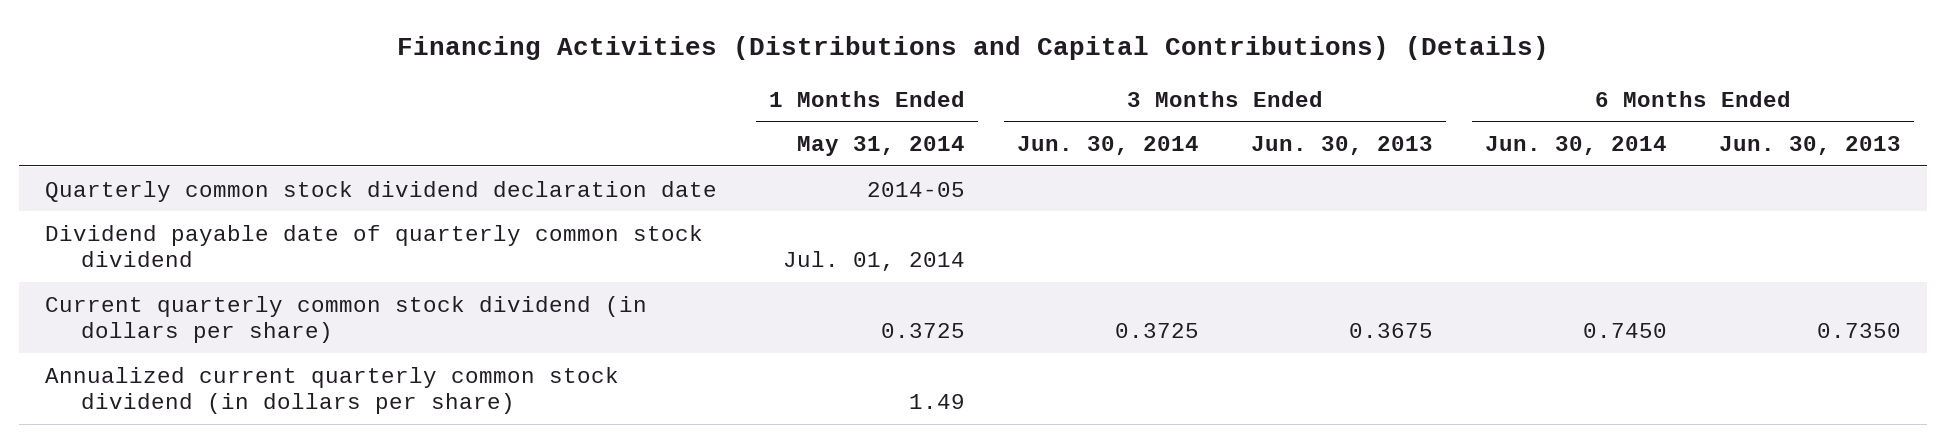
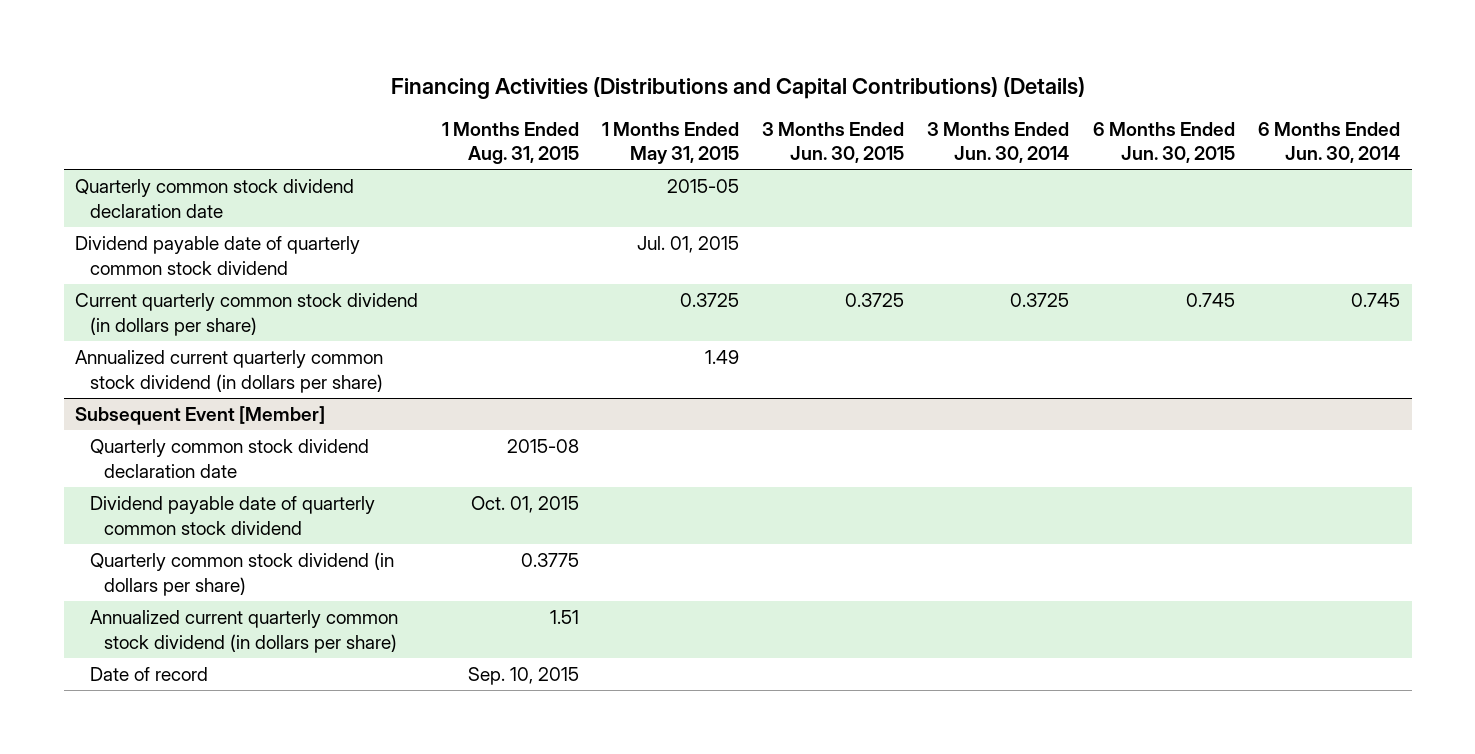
- | 1 Months Ended May 31, 2014 | 3 Months Ended Jun. 30, 2014 | 3 Months Ended Jun. 30, 2013 | 6 Months Ended Jun. 30, 2014 | 6 Months Ended Jun. 30, 2013
+ | 1 Months Ended Aug. 31, 2015 | 1 Months Ended May 31, 2015 | 3 Months Ended Jun. 30, 2015 | 3 Months Ended Jun. 30, 2014 | 6 Months Ended Jun. 30, 2015 | 6 Months Ended Jun. 30, 2014
- Current quarterly common stock dividend (in dollars per share) | 0.3725 | 0.3725 | 0.3675 | 0.7450 | 0.7350
+ Current quarterly common stock dividend (in dollars per share) | | 0.3725 | 0.3725 | 0.3725 | 0.745 | 0.745
+ Subsequent Event [Member]
+ Quarterly common stock dividend declaration date | 2015-08 | | | | |
+ Dividend payable date of quarterly common stock dividend | Oct. 01, 2015 | | | | |
+ Quarterly common stock dividend (in dollars per share) | 0.3775 | | | | |
+ Annualized current quarterly common stock dividend (in dollars per share) | 1.51 | | | | |
+ Date of record | Sep. 10, 2015 | | | | |

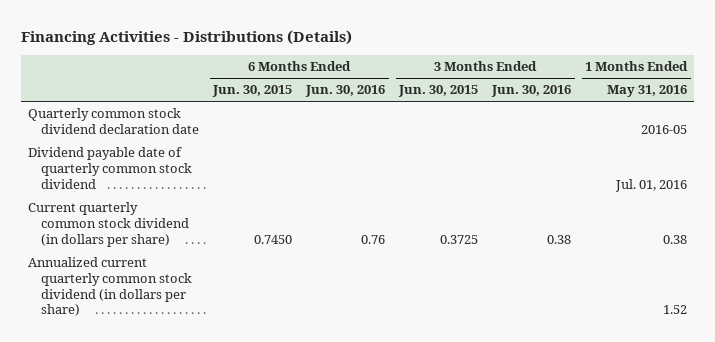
- Financing Activities (Distributions and Capital Contributions) (Details)
+ Financing Activities - Distributions (Details)
- | 1 Months Ended Aug. 31, 2015 | 1 Months Ended May 31, 2015 | 3 Months Ended Jun. 30, 2015 | 3 Months Ended Jun. 30, 2014 | 6 Months Ended Jun. 30, 2015 | 6 Months Ended Jun. 30, 2014
+ | 6 Months Ended Jun. 30, 2015 | 6 Months Ended Jun. 30, 2016 | 3 Months Ended Jun. 30, 2015 | 3 Months Ended Jun. 30, 2016 | 1 Months Ended May 31, 2016
- Current quarterly common stock dividend (in dollars per share) | | 0.3725 | 0.3725 | 0.3725 | 0.745 | 0.745
+ Current quarterly common stock dividend (in dollars per share) | 0.7450 | 0.76 | 0.3725 | 0.38 | 0.38
- Subsequent Event [Member]
- Quarterly common stock dividend declaration date | 2015-08 | | | | |
- Dividend payable date of quarterly common stock dividend | Oct. 01, 2015 | | | | |
- Quarterly common stock dividend (in dollars per share) | 0.3775 | | | | |
- Annualized current quarterly common stock dividend (in dollars per share) | 1.51 | | | | |
- Date of record | Sep. 10, 2015 | | | | |

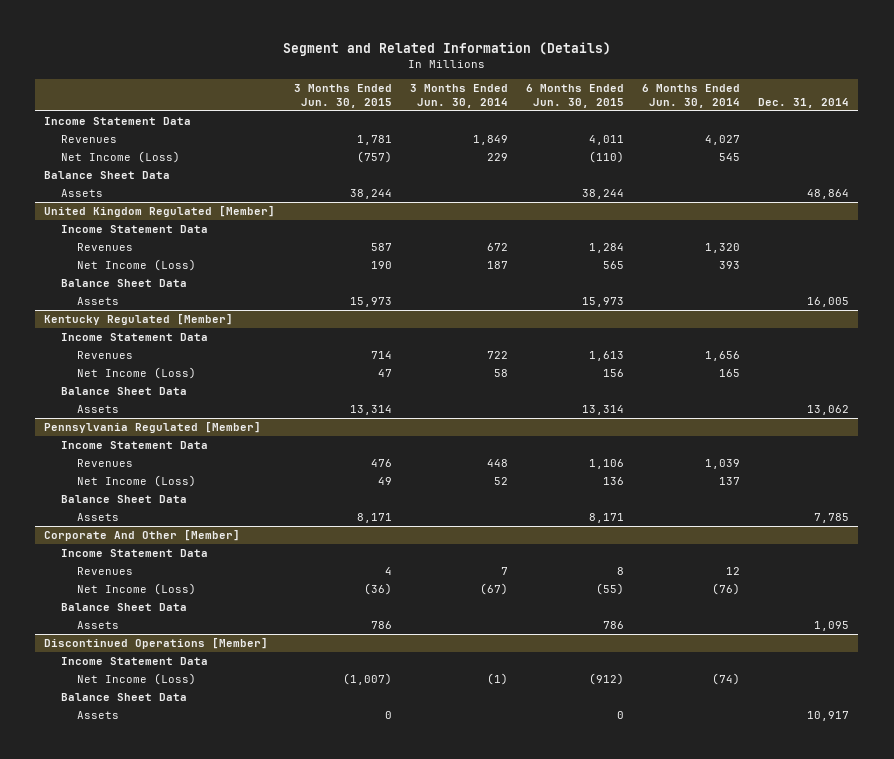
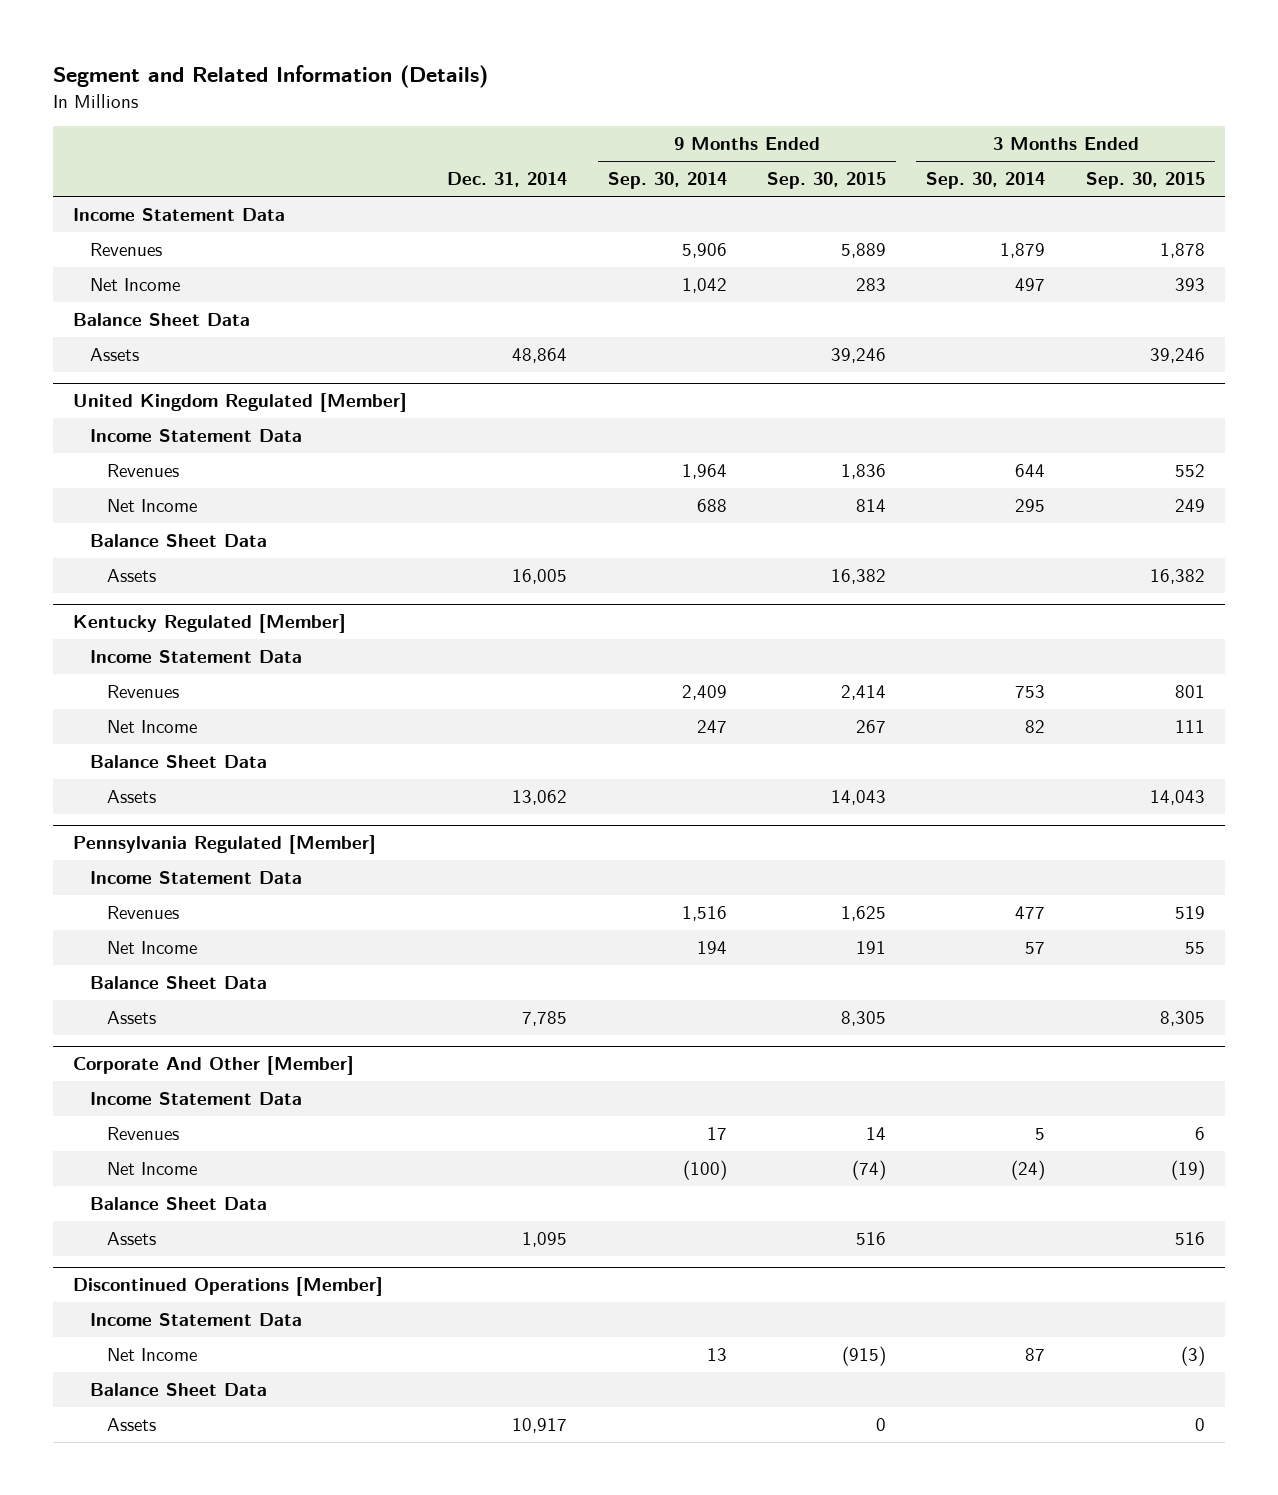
- | 3 Months Ended Jun. 30, 2015 | 3 Months Ended Jun. 30, 2014 | 6 Months Ended Jun. 30, 2015 | 6 Months Ended Jun. 30, 2014 | Dec. 31, 2014
+ | Dec. 31, 2014 | 9 Months Ended Sep. 30, 2014 | 9 Months Ended Sep. 30, 2015 | 3 Months Ended Sep. 30, 2014 | 3 Months Ended Sep. 30, 2015
- Net Income (Loss) | (757) | 229 | (110) | 545 |
+ Net Income | | 1,042 | 283 | 497 | 393
@ United Kingdom Regulated [Member]
- Net Income (Loss) | 190 | 187 | 565 | 393 |
+ Net Income | | 688 | 814 | 295 | 249
@ Kentucky Regulated [Member]
- Net Income (Loss) | 47 | 58 | 156 | 165 |
+ Net Income | | 247 | 267 | 82 | 111
@ Pennsylvania Regulated [Member]
- Net Income (Loss) | 49 | 52 | 136 | 137 |
+ Net Income | | 194 | 191 | 57 | 55
@ Corporate And Other [Member]
- Net Income (Loss) | (36) | (67) | (55) | (76) |
+ Net Income | | (100) | (74) | (24) | (19)
@ Discontinued Operations [Member]
- Net Income (Loss) | (1,007) | (1) | (912) | (74) |
+ Net Income | | 13 | (915) | 87 | (3)

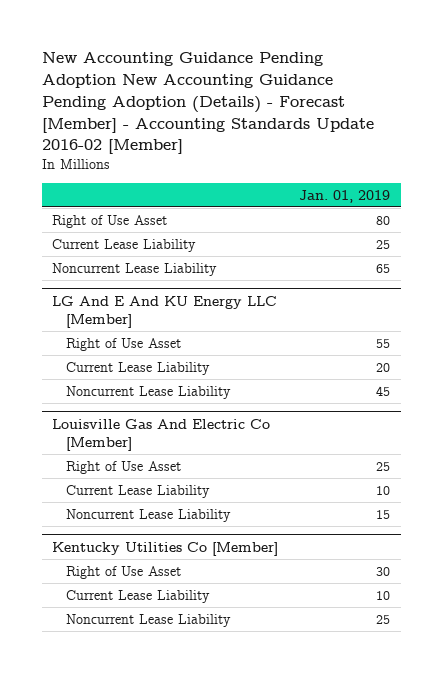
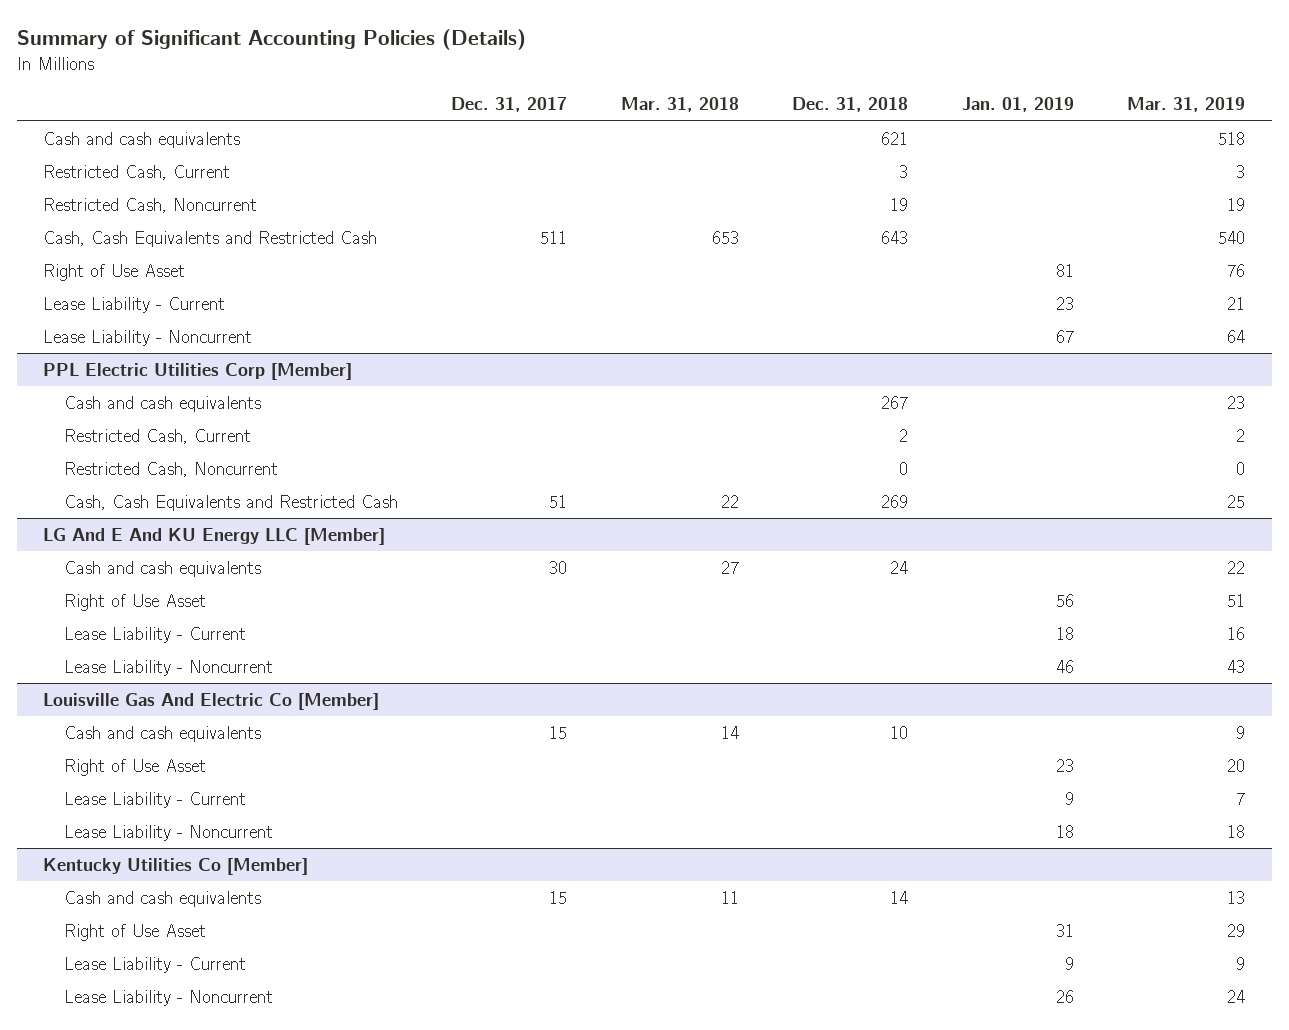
- New Accounting Guidance Pending Adoption New Accounting Guidance Pending Adoption (Details) - Forecast [Member] - Accounting Standards Update 2016-02 [Member]
+ Summary of Significant Accounting Policies (Details)
- | Jan. 01, 2019
+ | Dec. 31, 2017 | Mar. 31, 2018 | Dec. 31, 2018 | Jan. 01, 2019 | Mar. 31, 2019
- Right of Use Asset | 80
- Current Lease Liability | 25
- Noncurrent Lease Liability | 65
+ Cash and cash equivalents | | | 621 | | 518
+ Restricted Cash, Current | | | 3 | | 3
+ Restricted Cash, Noncurrent | | | 19 | | 19
+ Cash, Cash Equivalents and Restricted Cash | 511 | 653 | 643 | | 540
+ Right of Use Asset | | | | 81 | 76
+ Lease Liability - Current | | | | 23 | 21
+ Lease Liability - Noncurrent | | | | 67 | 64
+ PPL Electric Utilities Corp [Member]
+ Cash and cash equivalents | | | 267 | | 23
+ Restricted Cash, Current | | | 2 | | 2
+ Restricted Cash, Noncurrent | | | 0 | | 0
+ Cash, Cash Equivalents and Restricted Cash | 51 | 22 | 269 | | 25
@ LG And E And KU Energy LLC [Member]
- Right of Use Asset | 55
- Current Lease Liability | 20
- Noncurrent Lease Liability | 45
+ Cash and cash equivalents | 30 | 27 | 24 | | 22
+ Right of Use Asset | | | | 56 | 51
+ Lease Liability - Current | | | | 18 | 16
+ Lease Liability - Noncurrent | | | | 46 | 43
@ Louisville Gas And Electric Co [Member]
- Right of Use Asset | 25
- Current Lease Liability | 10
- Noncurrent Lease Liability | 15
+ Cash and cash equivalents | 15 | 14 | 10 | | 9
+ Right of Use Asset | | | | 23 | 20
+ Lease Liability - Current | | | | 9 | 7
+ Lease Liability - Noncurrent | | | | 18 | 18
@ Kentucky Utilities Co [Member]
- Right of Use Asset | 30
- Current Lease Liability | 10
- Noncurrent Lease Liability | 25
+ Cash and cash equivalents | 15 | 11 | 14 | | 13
+ Right of Use Asset | | | | 31 | 29
+ Lease Liability - Current | | | | 9 | 9
+ Lease Liability - Noncurrent | | | | 26 | 24

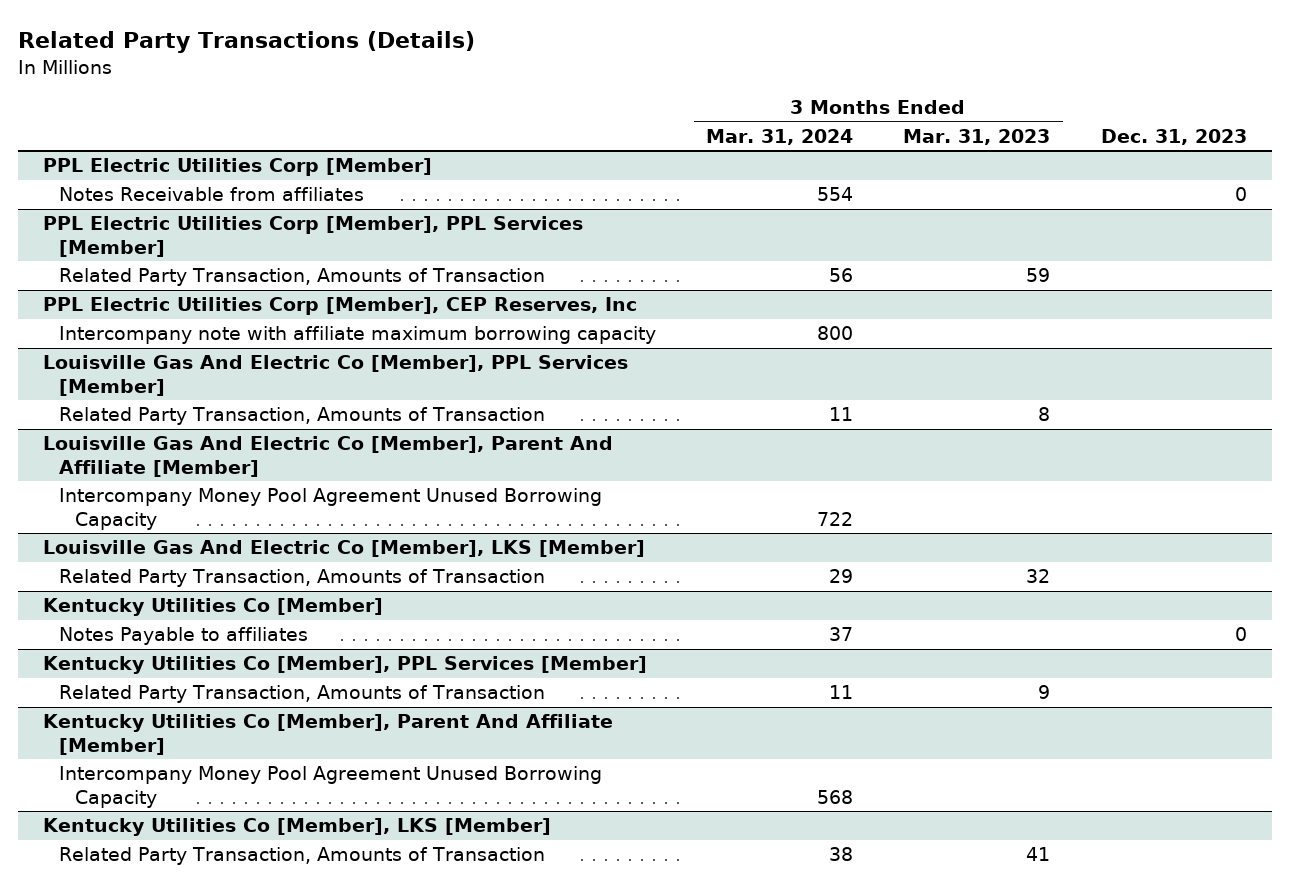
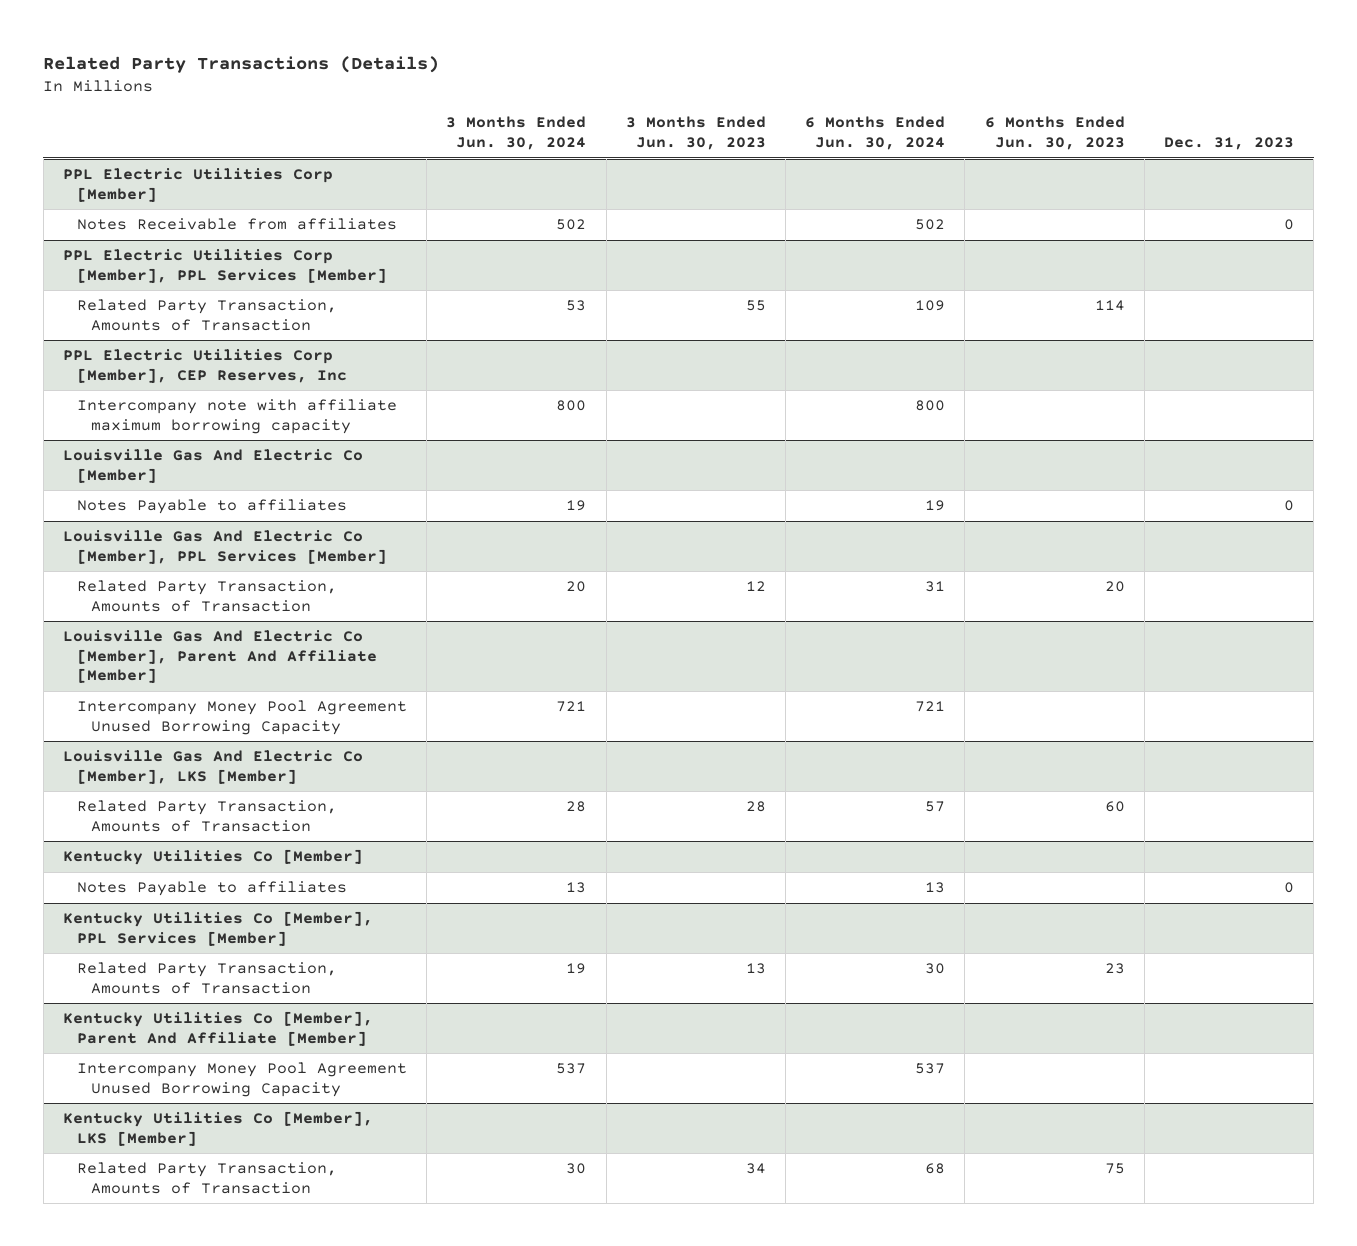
- | 3 Months Ended Mar. 31, 2024 | 3 Months Ended Mar. 31, 2023 | Dec. 31, 2023
+ | 3 Months Ended Jun. 30, 2024 | 3 Months Ended Jun. 30, 2023 | 6 Months Ended Jun. 30, 2024 | 6 Months Ended Jun. 30, 2023 | Dec. 31, 2023
+ Louisville Gas And Electric Co [Member]
+ Notes Payable to affiliates | 19 | | 19 | | 0

